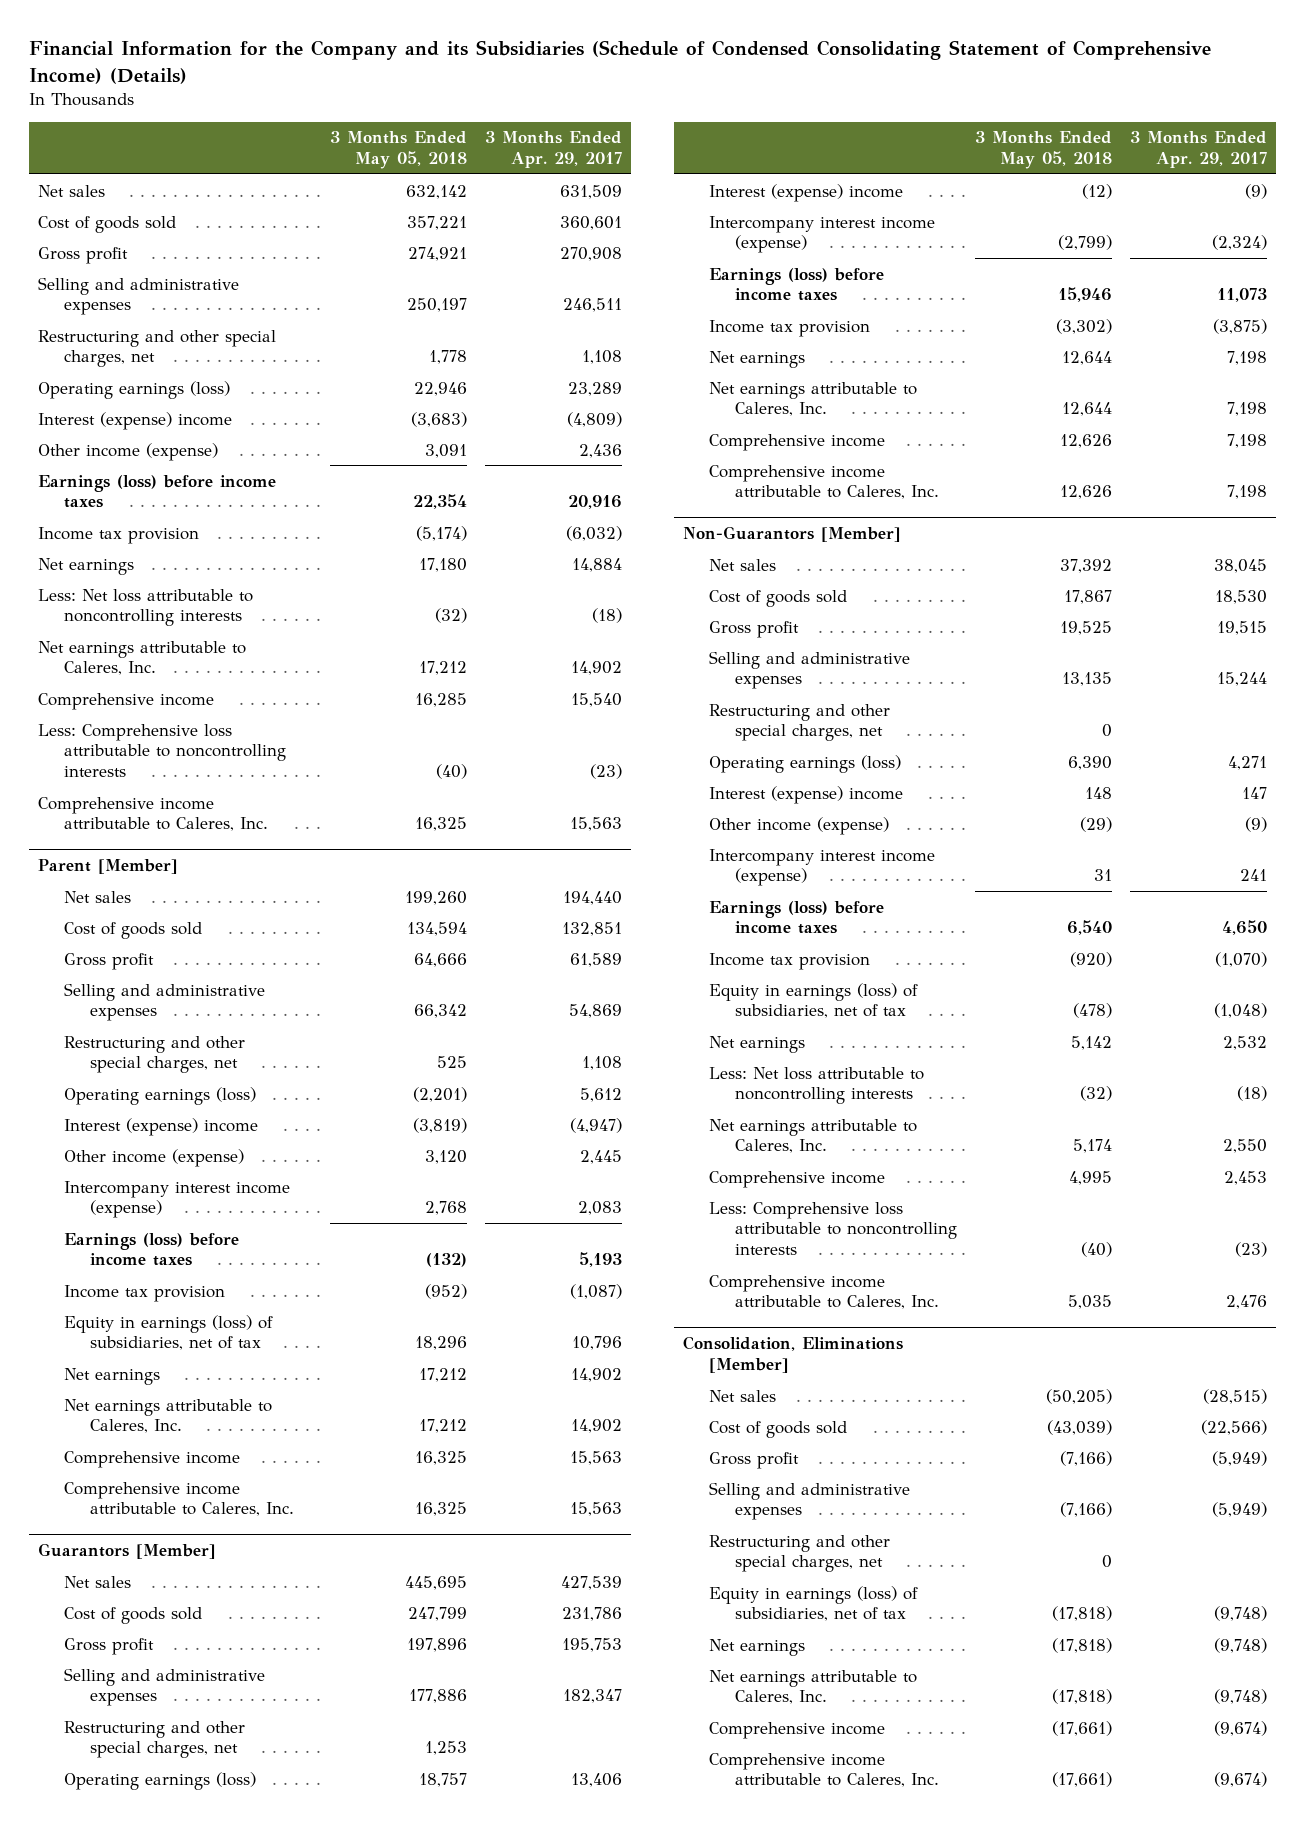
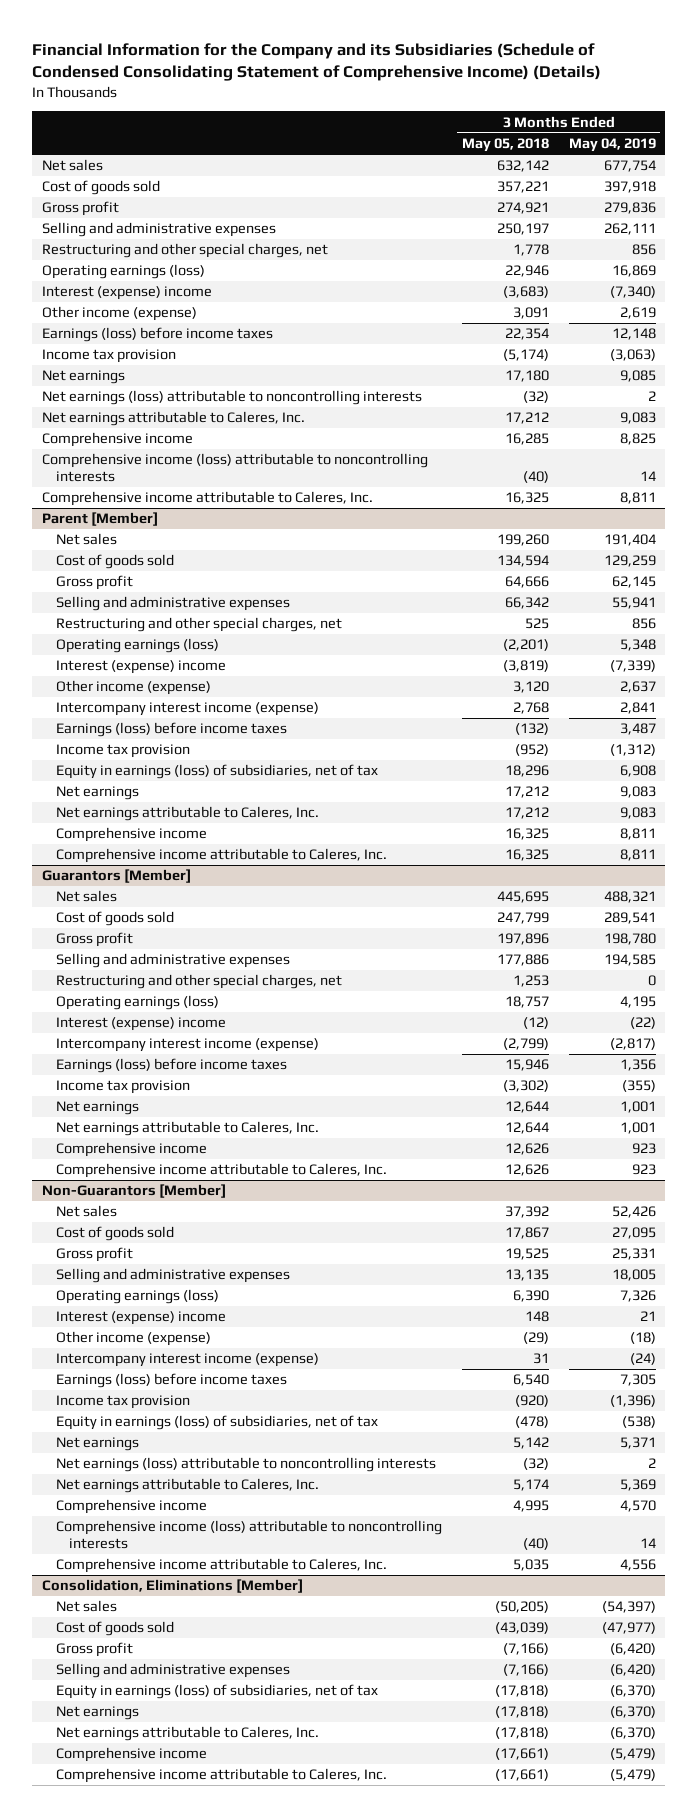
- | 3 Months Ended May 05, 2018 | 3 Months Ended Apr. 29, 2017
+ | 3 Months Ended May 05, 2018 | 3 Months Ended May 04, 2019
- Less: Net loss attributable to noncontrolling interests | (32) | (18)
+ Net earnings (loss) attributable to noncontrolling interests | (32) | 2
- Less: Comprehensive loss attributable to noncontrolling interests | (40) | (23)
+ Comprehensive income (loss) attributable to noncontrolling interests | (40) | 14
@ Non-Guarantors [Member]
- Restructuring and other special charges, net | 0 |
- Less: Net loss attributable to noncontrolling interests | (32) | (18)
+ Net earnings (loss) attributable to noncontrolling interests | (32) | 2
- Less: Comprehensive loss attributable to noncontrolling interests | (40) | (23)
+ Comprehensive income (loss) attributable to noncontrolling interests | (40) | 14
@ Consolidation, Eliminations [Member]
- Restructuring and other special charges, net | 0 |

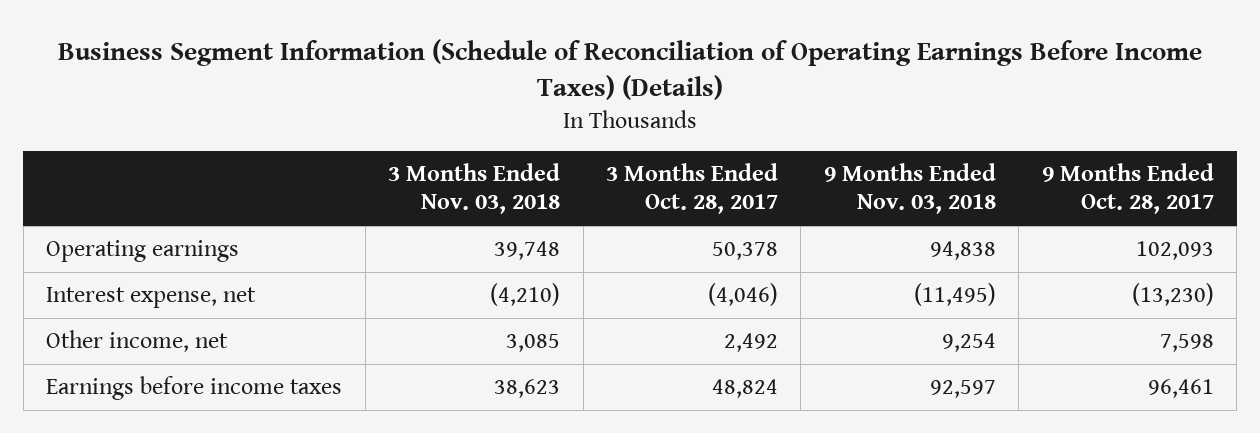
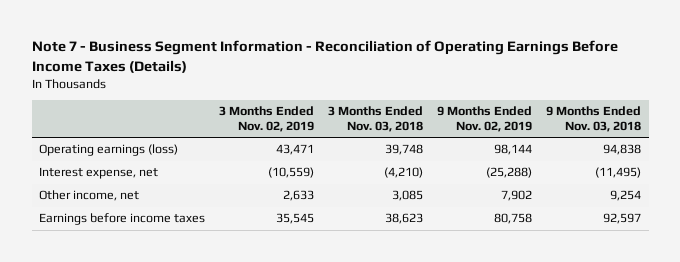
- Business Segment Information (Schedule of Reconciliation of Operating Earnings Before Income Taxes) (Details)
+ Note 7 - Business Segment Information - Reconciliation of Operating Earnings Before Income Taxes (Details)
- | 3 Months Ended Nov. 03, 2018 | 3 Months Ended Oct. 28, 2017 | 9 Months Ended Nov. 03, 2018 | 9 Months Ended Oct. 28, 2017
+ | 3 Months Ended Nov. 02, 2019 | 3 Months Ended Nov. 03, 2018 | 9 Months Ended Nov. 02, 2019 | 9 Months Ended Nov. 03, 2018
- Operating earnings | 39,748 | 50,378 | 94,838 | 102,093
+ Operating earnings (loss) | 43,471 | 39,748 | 98,144 | 94,838

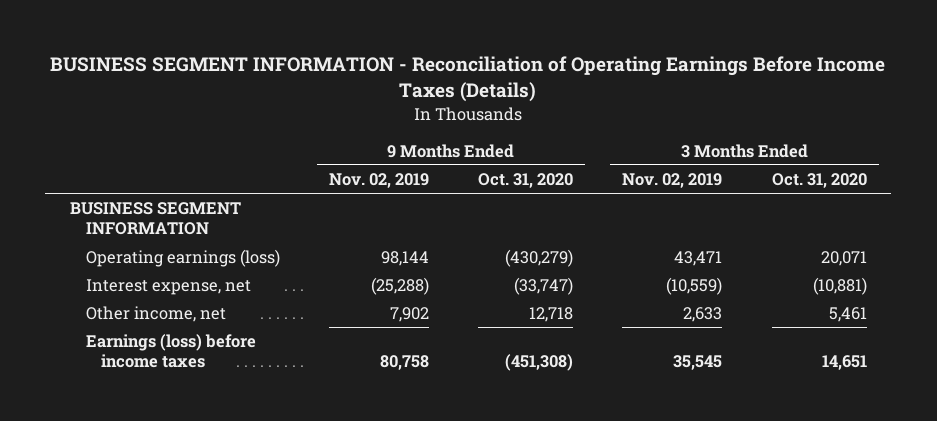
- Note 7 - Business Segment Information - Reconciliation of Operating Earnings Before Income Taxes (Details)
+ BUSINESS SEGMENT INFORMATION - Reconciliation of Operating Earnings Before Income Taxes (Details)
- | 3 Months Ended Nov. 02, 2019 | 3 Months Ended Nov. 03, 2018 | 9 Months Ended Nov. 02, 2019 | 9 Months Ended Nov. 03, 2018
+ | 9 Months Ended Nov. 02, 2019 | 9 Months Ended Oct. 31, 2020 | 3 Months Ended Nov. 02, 2019 | 3 Months Ended Oct. 31, 2020
+ BUSINESS SEGMENT INFORMATION
- Earnings before income taxes | 35,545 | 38,623 | 80,758 | 92,597
+ Earnings (loss) before income taxes | 80,758 | (451,308) | 35,545 | 14,651

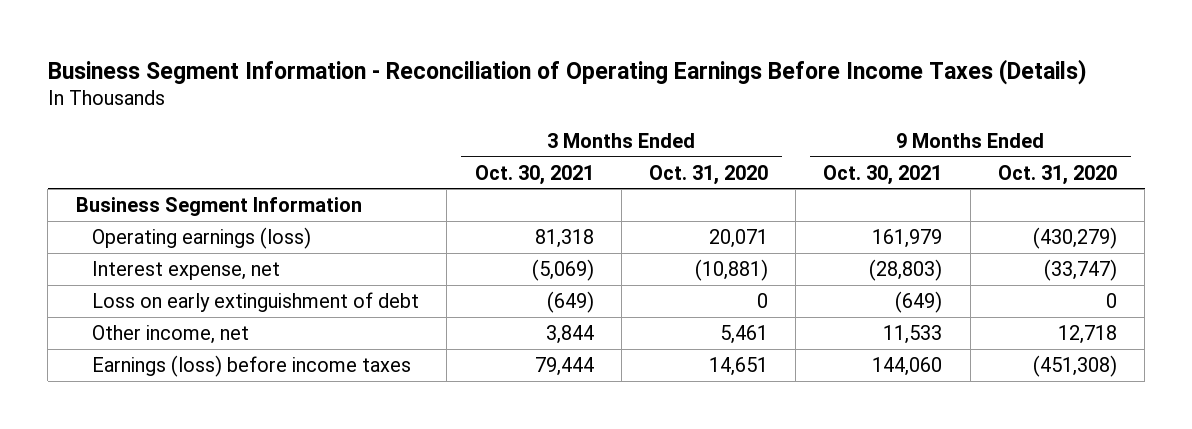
- BUSINESS SEGMENT INFORMATION - Reconciliation of Operating Earnings Before Income Taxes (Details)
+ Business Segment Information - Reconciliation of Operating Earnings Before Income Taxes (Details)
- | 9 Months Ended Nov. 02, 2019 | 9 Months Ended Oct. 31, 2020 | 3 Months Ended Nov. 02, 2019 | 3 Months Ended Oct. 31, 2020
+ | 3 Months Ended Oct. 30, 2021 | 3 Months Ended Oct. 31, 2020 | 9 Months Ended Oct. 30, 2021 | 9 Months Ended Oct. 31, 2020
- BUSINESS SEGMENT INFORMATION
+ Business Segment Information
+ Loss on early extinguishment of debt | (649) | 0 | (649) | 0

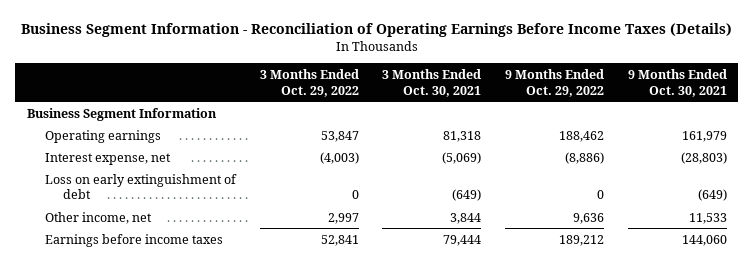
- | 3 Months Ended Oct. 30, 2021 | 3 Months Ended Oct. 31, 2020 | 9 Months Ended Oct. 30, 2021 | 9 Months Ended Oct. 31, 2020
+ | 3 Months Ended Oct. 29, 2022 | 3 Months Ended Oct. 30, 2021 | 9 Months Ended Oct. 29, 2022 | 9 Months Ended Oct. 30, 2021
- Operating earnings (loss) | 81,318 | 20,071 | 161,979 | (430,279)
+ Operating earnings | 53,847 | 81,318 | 188,462 | 161,979
- Earnings (loss) before income taxes | 79,444 | 14,651 | 144,060 | (451,308)
+ Earnings before income taxes | 52,841 | 79,444 | 189,212 | 144,060

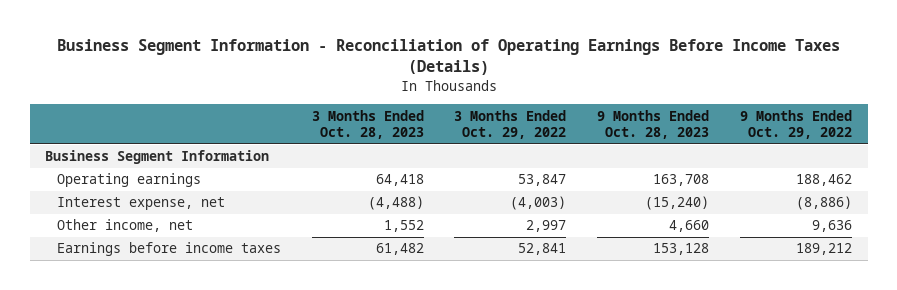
- | 3 Months Ended Oct. 29, 2022 | 3 Months Ended Oct. 30, 2021 | 9 Months Ended Oct. 29, 2022 | 9 Months Ended Oct. 30, 2021
+ | 3 Months Ended Oct. 28, 2023 | 3 Months Ended Oct. 29, 2022 | 9 Months Ended Oct. 28, 2023 | 9 Months Ended Oct. 29, 2022
- Loss on early extinguishment of debt | 0 | (649) | 0 | (649)

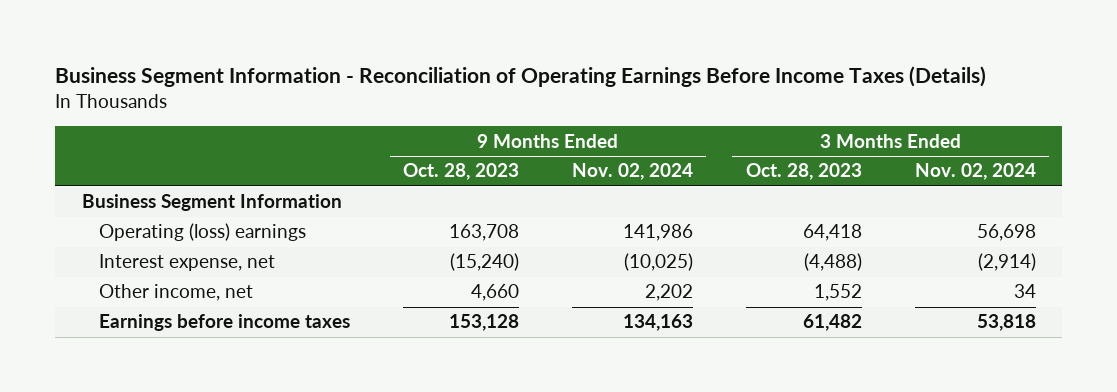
- | 3 Months Ended Oct. 28, 2023 | 3 Months Ended Oct. 29, 2022 | 9 Months Ended Oct. 28, 2023 | 9 Months Ended Oct. 29, 2022
+ | 9 Months Ended Oct. 28, 2023 | 9 Months Ended Nov. 02, 2024 | 3 Months Ended Oct. 28, 2023 | 3 Months Ended Nov. 02, 2024
- Operating earnings | 64,418 | 53,847 | 163,708 | 188,462
+ Operating (loss) earnings | 163,708 | 141,986 | 64,418 | 56,698

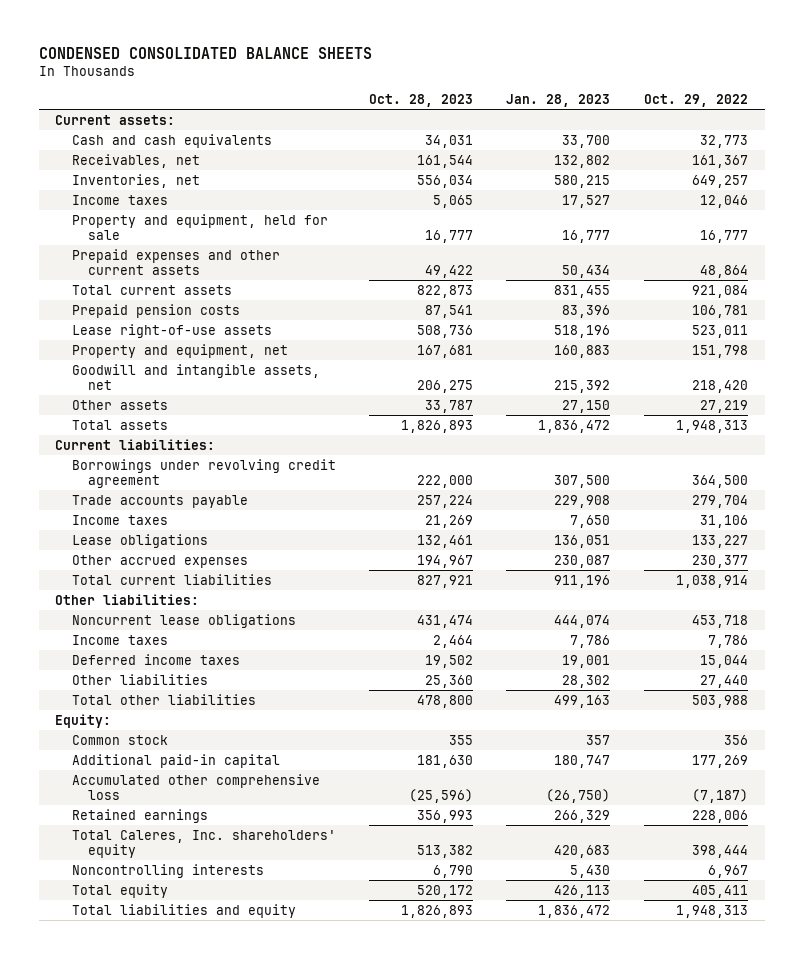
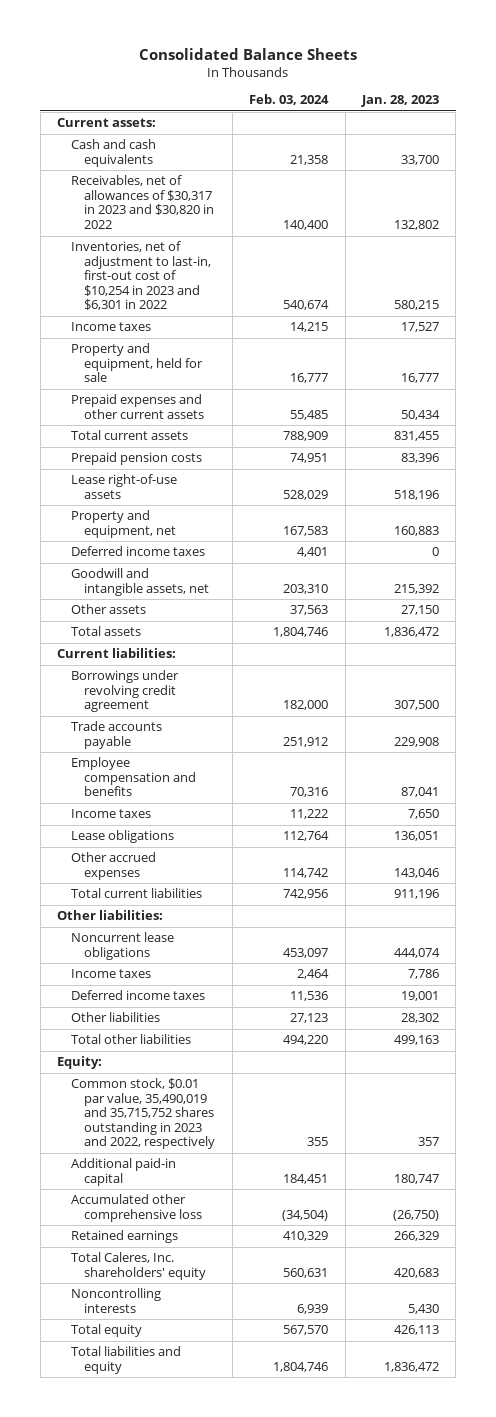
- CONDENSED CONSOLIDATED BALANCE SHEETS
+ Consolidated Balance Sheets
- | Oct. 28, 2023 | Jan. 28, 2023 | Oct. 29, 2022
+ | Feb. 03, 2024 | Jan. 28, 2023
- Receivables, net | 161,544 | 132,802 | 161,367
- Inventories, net | 556,034 | 580,215 | 649,257
+ Receivables, net of allowances of $30,317 in 2023 and $30,820 in 2022 | 140,400 | 132,802
+ Inventories, net of adjustment to last-in, first-out cost of $10,254 in 2023 and $6,301 in 2022 | 540,674 | 580,215
+ Deferred income taxes | 4,401 | 0
+ Employee compensation and benefits | 70,316 | 87,041
- Other accrued expenses | 194,967 | 230,087 | 230,377
+ Other accrued expenses | 114,742 | 143,046
- Common stock | 355 | 357 | 356
+ Common stock, $0.01 par value, 35,490,019 and 35,715,752 shares outstanding in 2023 and 2022, respectively | 355 | 357

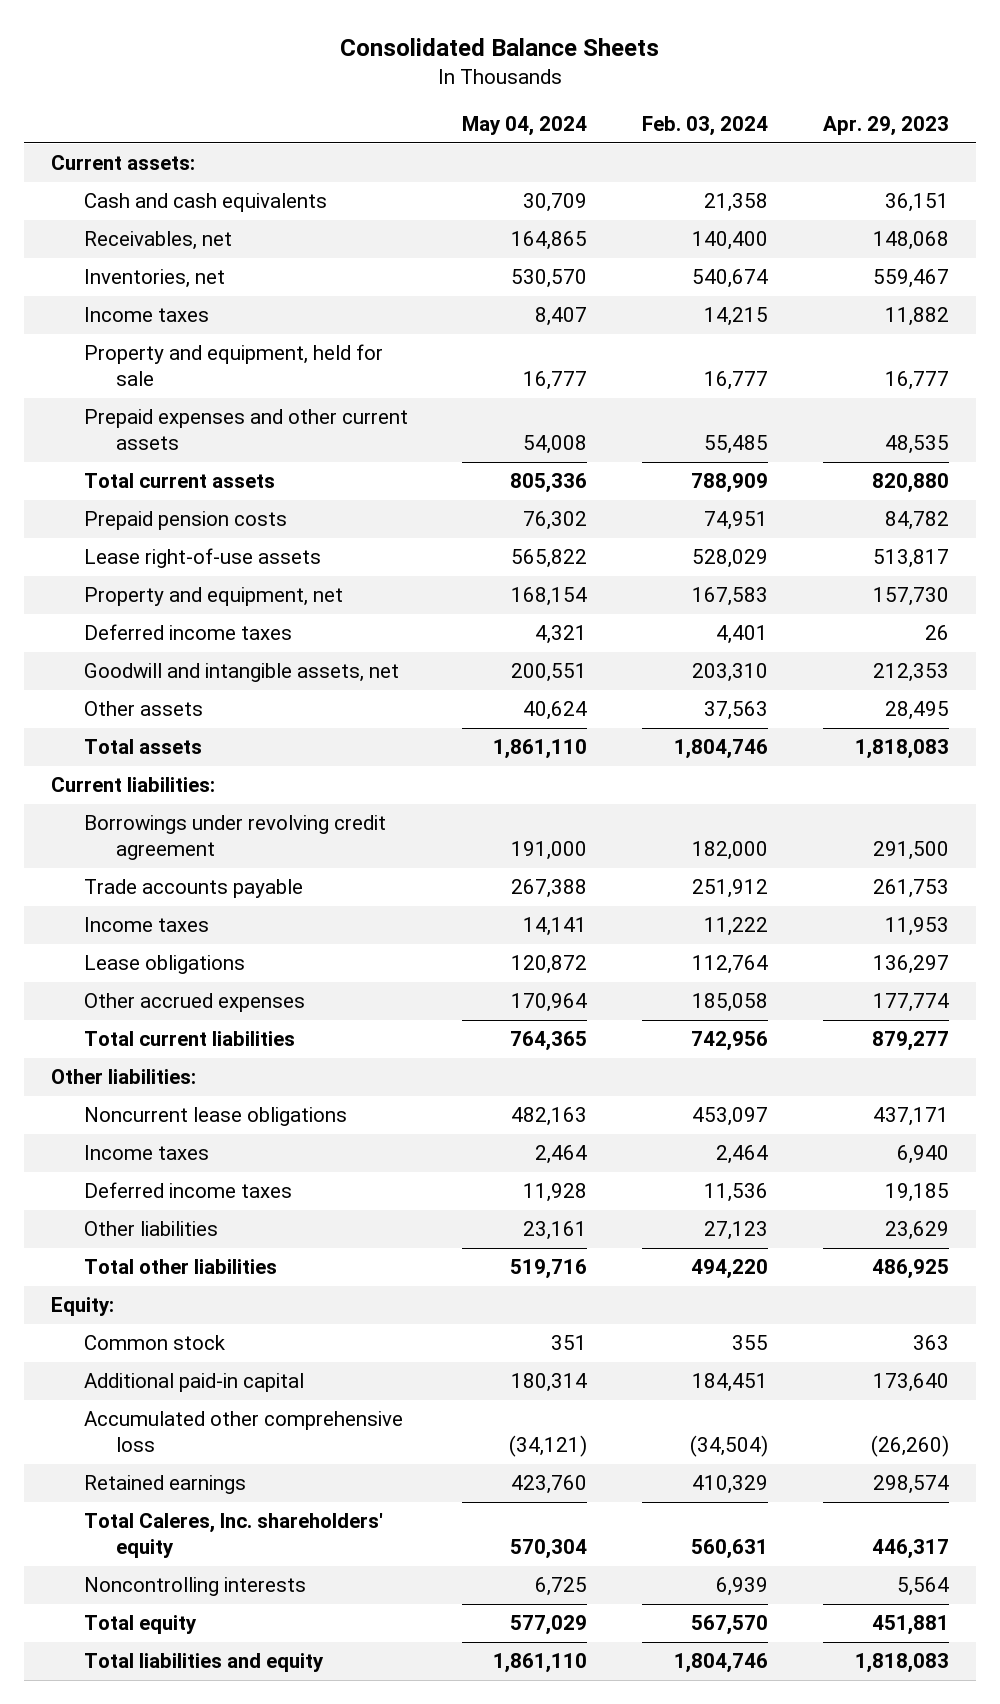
- | Feb. 03, 2024 | Jan. 28, 2023
+ | May 04, 2024 | Feb. 03, 2024 | Apr. 29, 2023
- Receivables, net of allowances of $30,317 in 2023 and $30,820 in 2022 | 140,400 | 132,802
- Inventories, net of adjustment to last-in, first-out cost of $10,254 in 2023 and $6,301 in 2022 | 540,674 | 580,215
+ Receivables, net | 164,865 | 140,400 | 148,068
+ Inventories, net | 530,570 | 540,674 | 559,467
- Employee compensation and benefits | 70,316 | 87,041
- Other accrued expenses | 114,742 | 143,046
+ Other accrued expenses | 170,964 | 185,058 | 177,774
- Common stock, $0.01 par value, 35,490,019 and 35,715,752 shares outstanding in 2023 and 2022, respectively | 355 | 357
+ Common stock | 351 | 355 | 363

